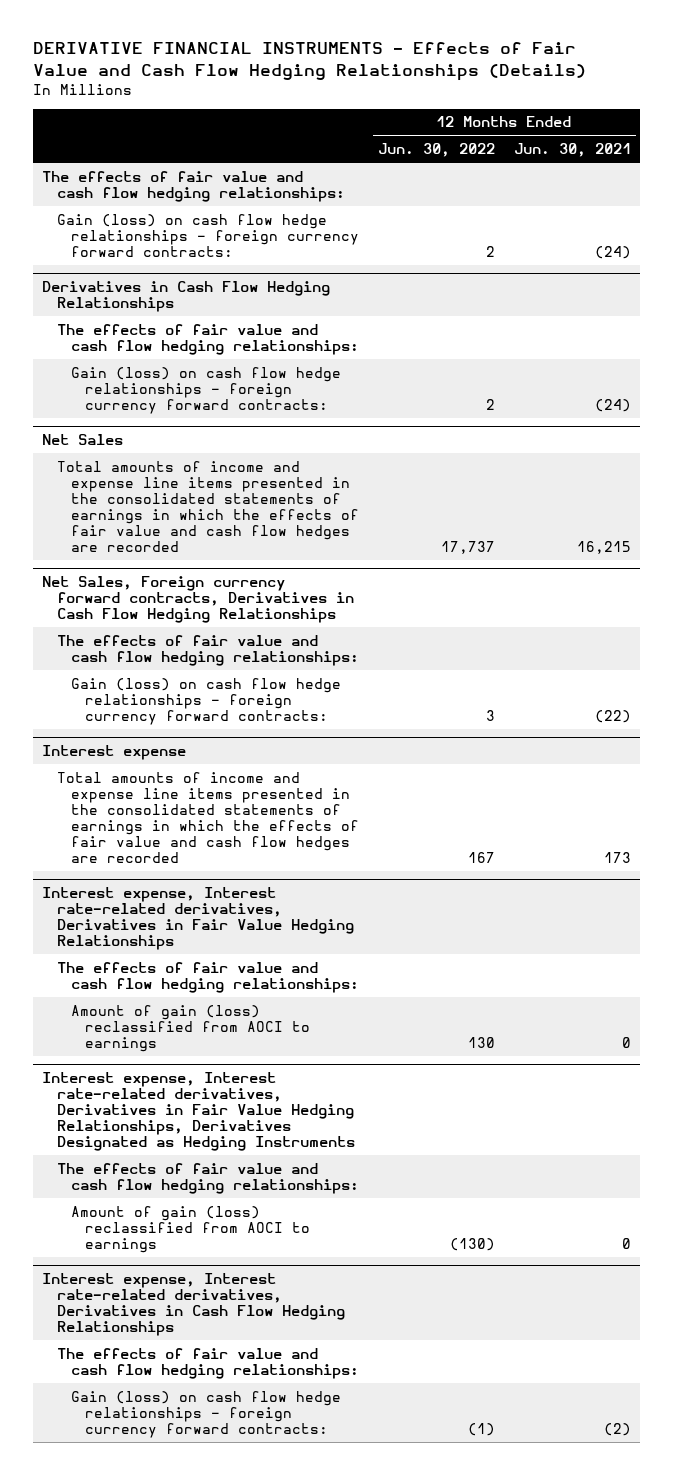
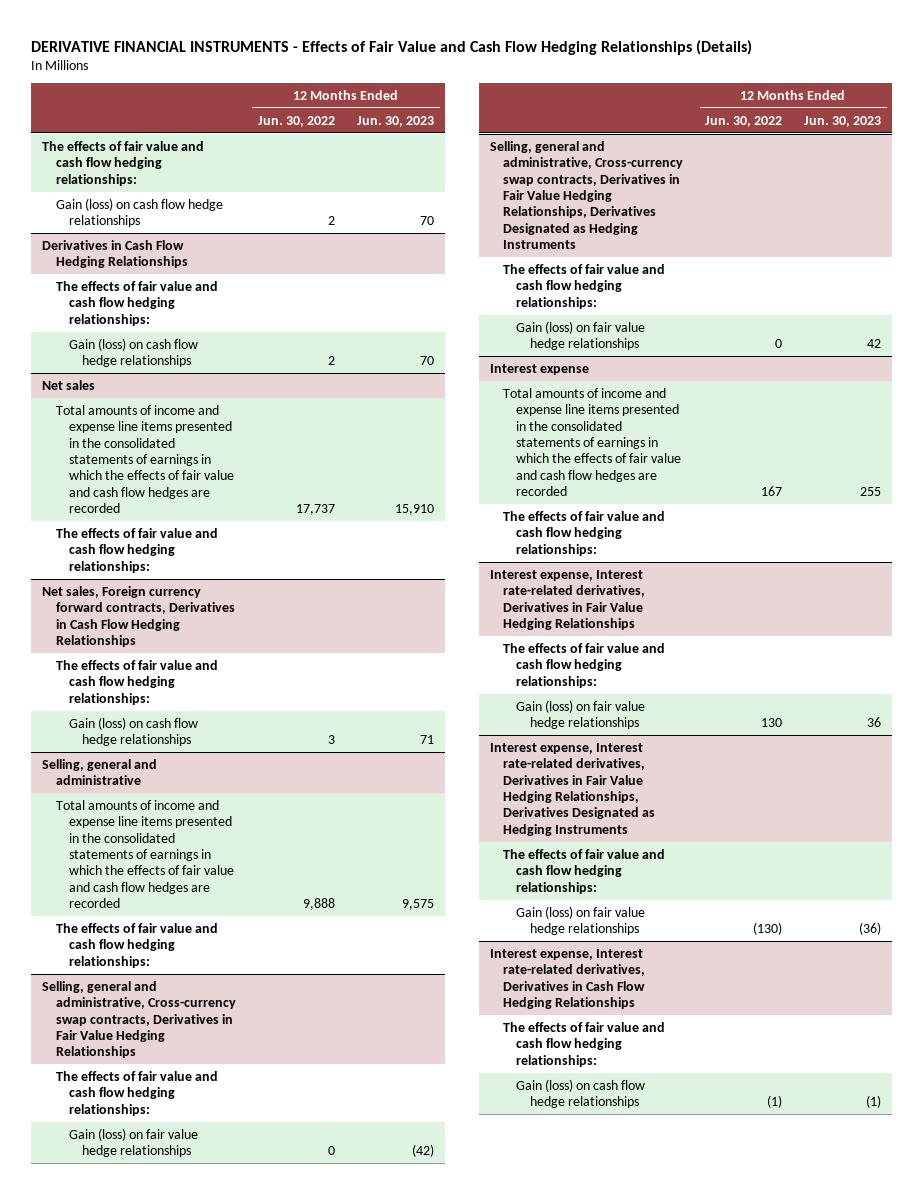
- | 12 Months Ended Jun. 30, 2022 | 12 Months Ended Jun. 30, 2021
+ | 12 Months Ended Jun. 30, 2022 | 12 Months Ended Jun. 30, 2023
- Gain (loss) on cash flow hedge relationships - foreign currency forward contracts: | 2 | (24)
+ Gain (loss) on cash flow hedge relationships | 2 | 70
@ Derivatives in Cash Flow Hedging Relationships
- Gain (loss) on cash flow hedge relationships - foreign currency forward contracts: | 2 | (24)
- Net Sales
@ Derivatives in Cash Flow Hedging Relationships
+ Gain (loss) on cash flow hedge relationships | 2 | 70
+ Net sales
- Net Sales, Foreign currency forward contracts, Derivatives in Cash Flow Hedging Relationships
- Gain (loss) on cash flow hedge relationships - foreign currency forward contracts: | 3 | (22)
+ Net sales, Foreign currency forward contracts, Derivatives in Cash Flow Hedging Relationships
+ The effects of fair value and cash flow hedging relationships:
+ Gain (loss) on cash flow hedge relationships | 3 | 71
+ Selling, general and administrative
+ Total amounts of income and expense line items presented in the consolidated statements of earnings in which the effects of fair value and cash flow hedges are recorded | 9,888 | 9,575
+ The effects of fair value and cash flow hedging relationships:
+ Selling, general and administrative, Cross-currency swap contracts, Derivatives in Fair Value Hedging Relationships
+ The effects of fair value and cash flow hedging relationships:
+ Gain (loss) on fair value hedge relationships | 0 | (42)
+ Selling, general and administrative, Cross-currency swap contracts, Derivatives in Fair Value Hedging Relationships, Derivatives Designated as Hedging Instruments
+ The effects of fair value and cash flow hedging relationships:
+ Gain (loss) on fair value hedge relationships | 0 | 42
@ Interest expense
+ The effects of fair value and cash flow hedging relationships:
@ Interest expense, Interest rate-related derivatives, Derivatives in Fair Value Hedging Relationships
- Amount of gain (loss) reclassified from AOCI to earnings | 130 | 0
+ Gain (loss) on fair value hedge relationships | 130 | 36
@ Interest expense, Interest rate-related derivatives, Derivatives in Fair Value Hedging Relationships, Derivatives Designated as Hedging Instruments
- Amount of gain (loss) reclassified from AOCI to earnings | (130) | 0
+ Gain (loss) on fair value hedge relationships | (130) | (36)
@ Interest expense, Interest rate-related derivatives, Derivatives in Cash Flow Hedging Relationships
- Gain (loss) on cash flow hedge relationships - foreign currency forward contracts: | (1) | (2)
+ Gain (loss) on cash flow hedge relationships | (1) | (1)

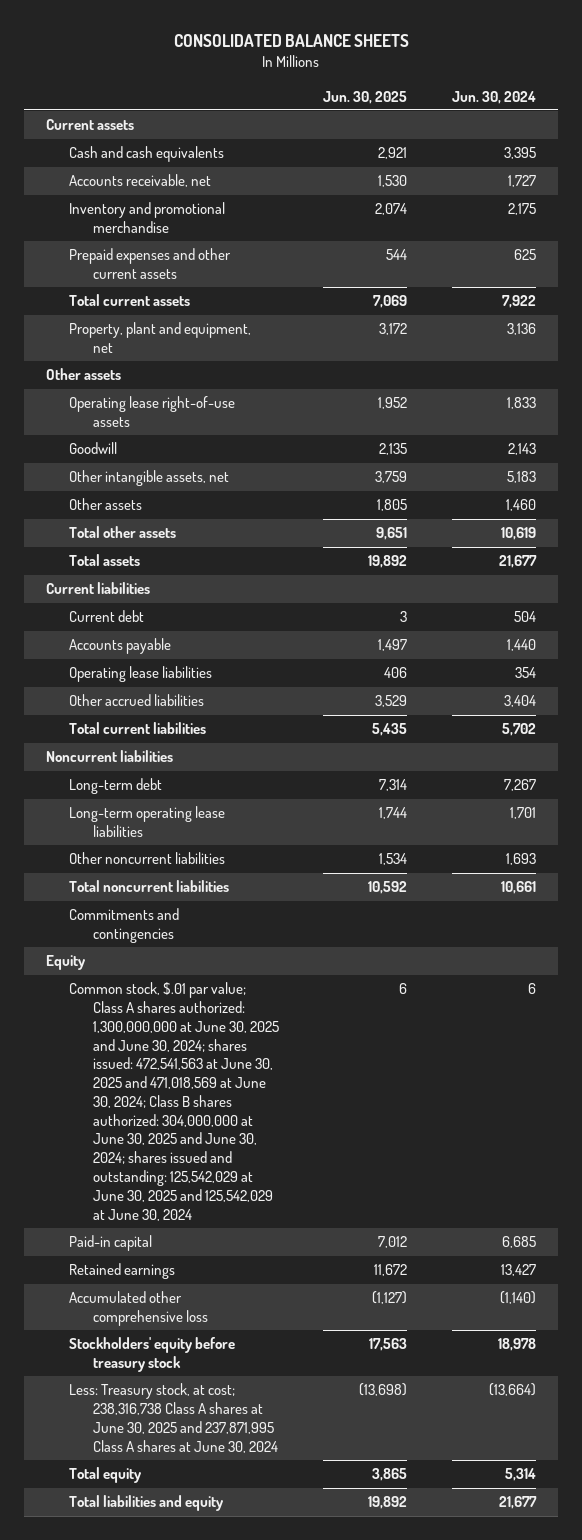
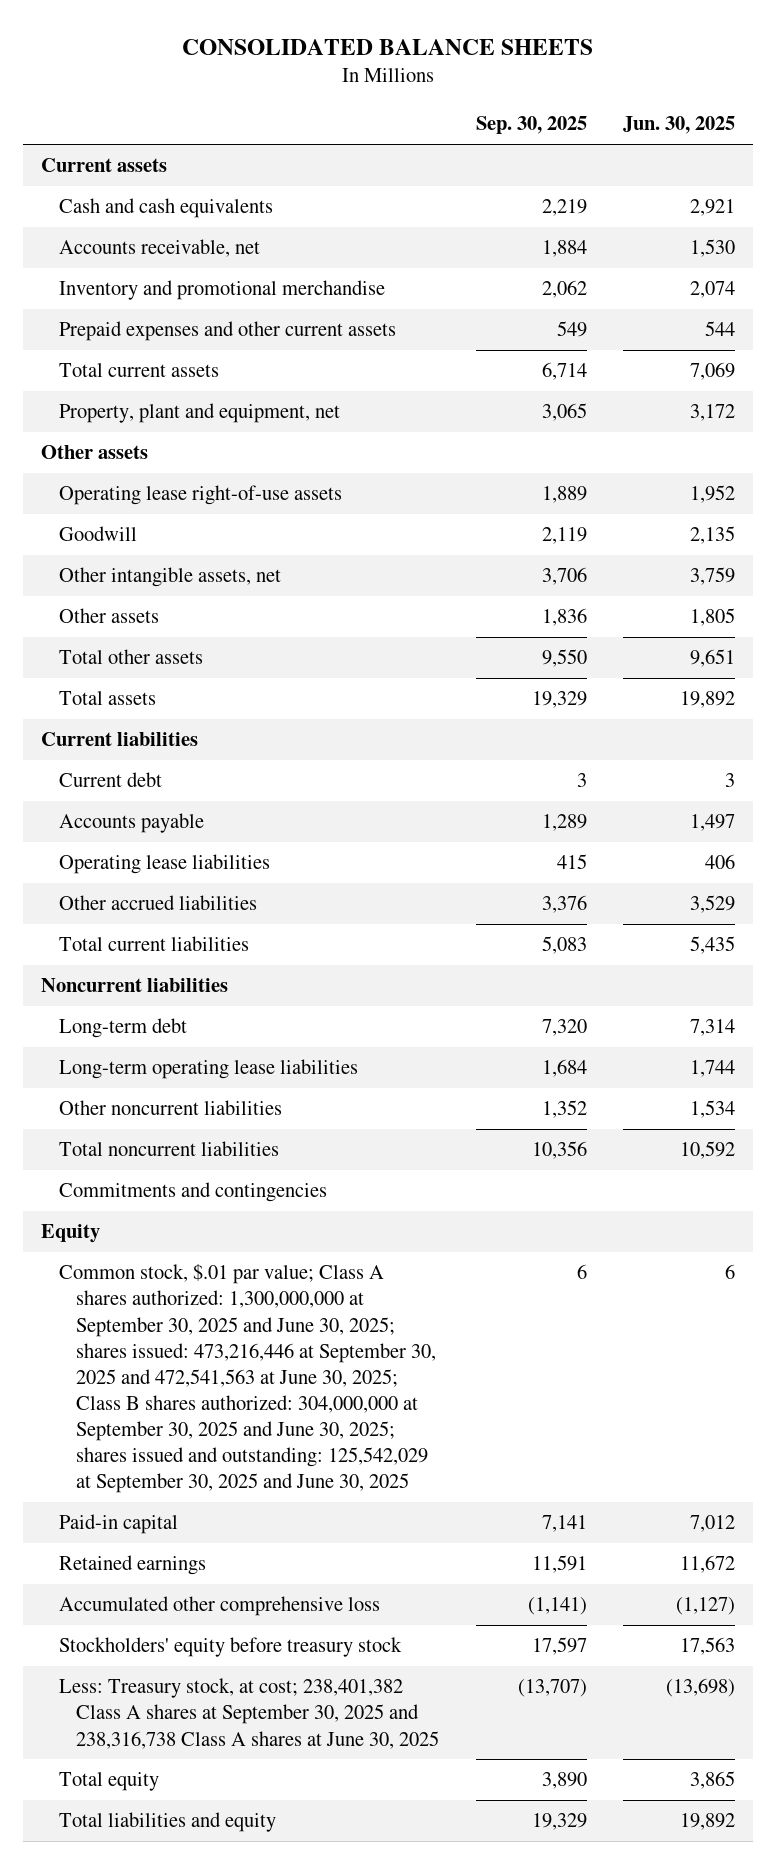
- | Jun. 30, 2025 | Jun. 30, 2024
+ | Sep. 30, 2025 | Jun. 30, 2025
- Common stock, $.01 par value; Class A shares authorized: 1,300,000,000 at June 30, 2025 and June 30, 2024; shares issued: 472,541,563 at June 30, 2025 and 471,018,569 at June 30, 2024; Class B shares authorized: 304,000,000 at June 30, 2025 and June 30, 2024; shares issued and outstanding: 125,542,029 at June 30, 2025 and 125,542,029 at June 30, 2024 | 6 | 6
+ Common stock, $.01 par value; Class A shares authorized: 1,300,000,000 at September 30, 2025 and June 30, 2025; shares issued: 473,216,446 at September 30, 2025 and 472,541,563 at June 30, 2025; Class B shares authorized: 304,000,000 at September 30, 2025 and June 30, 2025; shares issued and outstanding: 125,542,029 at September 30, 2025 and June 30, 2025 | 6 | 6
- Less: Treasury stock, at cost; 238,316,738 Class A shares at June 30, 2025 and 237,871,995 Class A shares at June 30, 2024 | (13,698) | (13,664)
+ Less: Treasury stock, at cost; 238,401,382 Class A shares at September 30, 2025 and 238,316,738 Class A shares at June 30, 2025 | (13,707) | (13,698)

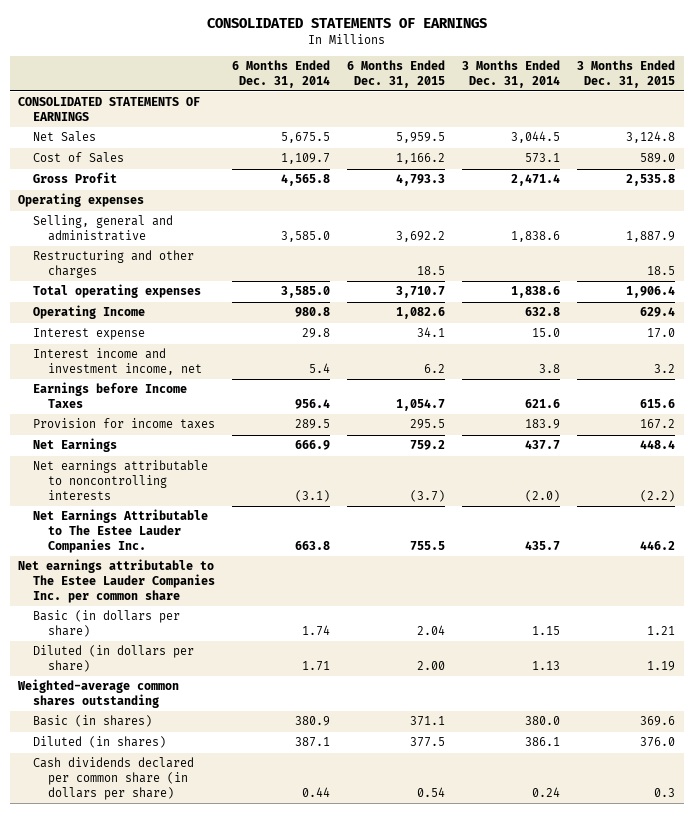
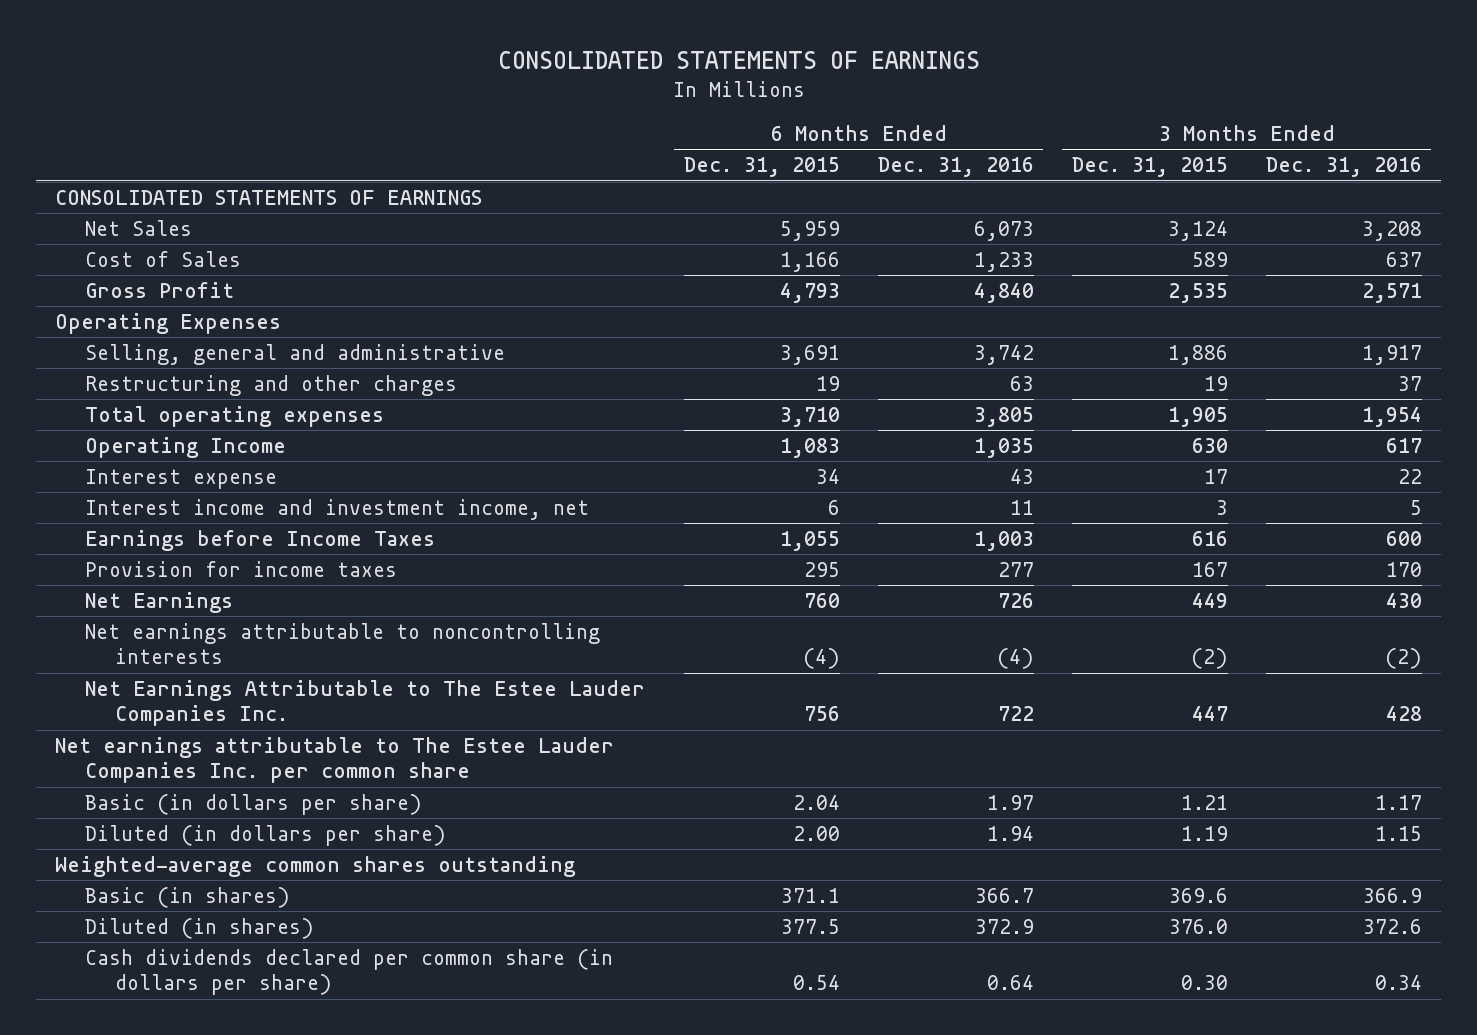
- | 6 Months Ended Dec. 31, 2014 | 6 Months Ended Dec. 31, 2015 | 3 Months Ended Dec. 31, 2014 | 3 Months Ended Dec. 31, 2015
+ | 6 Months Ended Dec. 31, 2015 | 6 Months Ended Dec. 31, 2016 | 3 Months Ended Dec. 31, 2015 | 3 Months Ended Dec. 31, 2016
- Net Sales | 5,675.5 | 5,959.5 | 3,044.5 | 3,124.8
- Cost of Sales | 1,109.7 | 1,166.2 | 573.1 | 589.0
- Gross Profit | 4,565.8 | 4,793.3 | 2,471.4 | 2,535.8
- Operating expenses
- Selling, general and administrative | 3,585.0 | 3,692.2 | 1,838.6 | 1,887.9
- Restructuring and other charges | | 18.5 | | 18.5
- Total operating expenses | 3,585.0 | 3,710.7 | 1,838.6 | 1,906.4
- Operating Income | 980.8 | 1,082.6 | 632.8 | 629.4
- Interest expense | 29.8 | 34.1 | 15.0 | 17.0
- Interest income and investment income, net | 5.4 | 6.2 | 3.8 | 3.2
- Earnings before Income Taxes | 956.4 | 1,054.7 | 621.6 | 615.6
- Provision for income taxes | 289.5 | 295.5 | 183.9 | 167.2
- Net Earnings | 666.9 | 759.2 | 437.7 | 448.4
- Net earnings attributable to noncontrolling interests | (3.1) | (3.7) | (2.0) | (2.2)
- Net Earnings Attributable to The Estee Lauder Companies Inc. | 663.8 | 755.5 | 435.7 | 446.2
+ Net Sales | 5,959 | 6,073 | 3,124 | 3,208
+ Cost of Sales | 1,166 | 1,233 | 589 | 637
+ Gross Profit | 4,793 | 4,840 | 2,535 | 2,571
+ Operating Expenses
+ Selling, general and administrative | 3,691 | 3,742 | 1,886 | 1,917
+ Restructuring and other charges | 19 | 63 | 19 | 37
+ Total operating expenses | 3,710 | 3,805 | 1,905 | 1,954
+ Operating Income | 1,083 | 1,035 | 630 | 617
+ Interest expense | 34 | 43 | 17 | 22
+ Interest income and investment income, net | 6 | 11 | 3 | 5
+ Earnings before Income Taxes | 1,055 | 1,003 | 616 | 600
+ Provision for income taxes | 295 | 277 | 167 | 170
+ Net Earnings | 760 | 726 | 449 | 430
+ Net earnings attributable to noncontrolling interests | (4) | (4) | (2) | (2)
+ Net Earnings Attributable to The Estee Lauder Companies Inc. | 756 | 722 | 447 | 428
- Cash dividends declared per common share (in dollars per share) | 0.44 | 0.54 | 0.24 | 0.3
+ Cash dividends declared per common share (in dollars per share) | 0.54 | 0.64 | 0.30 | 0.34

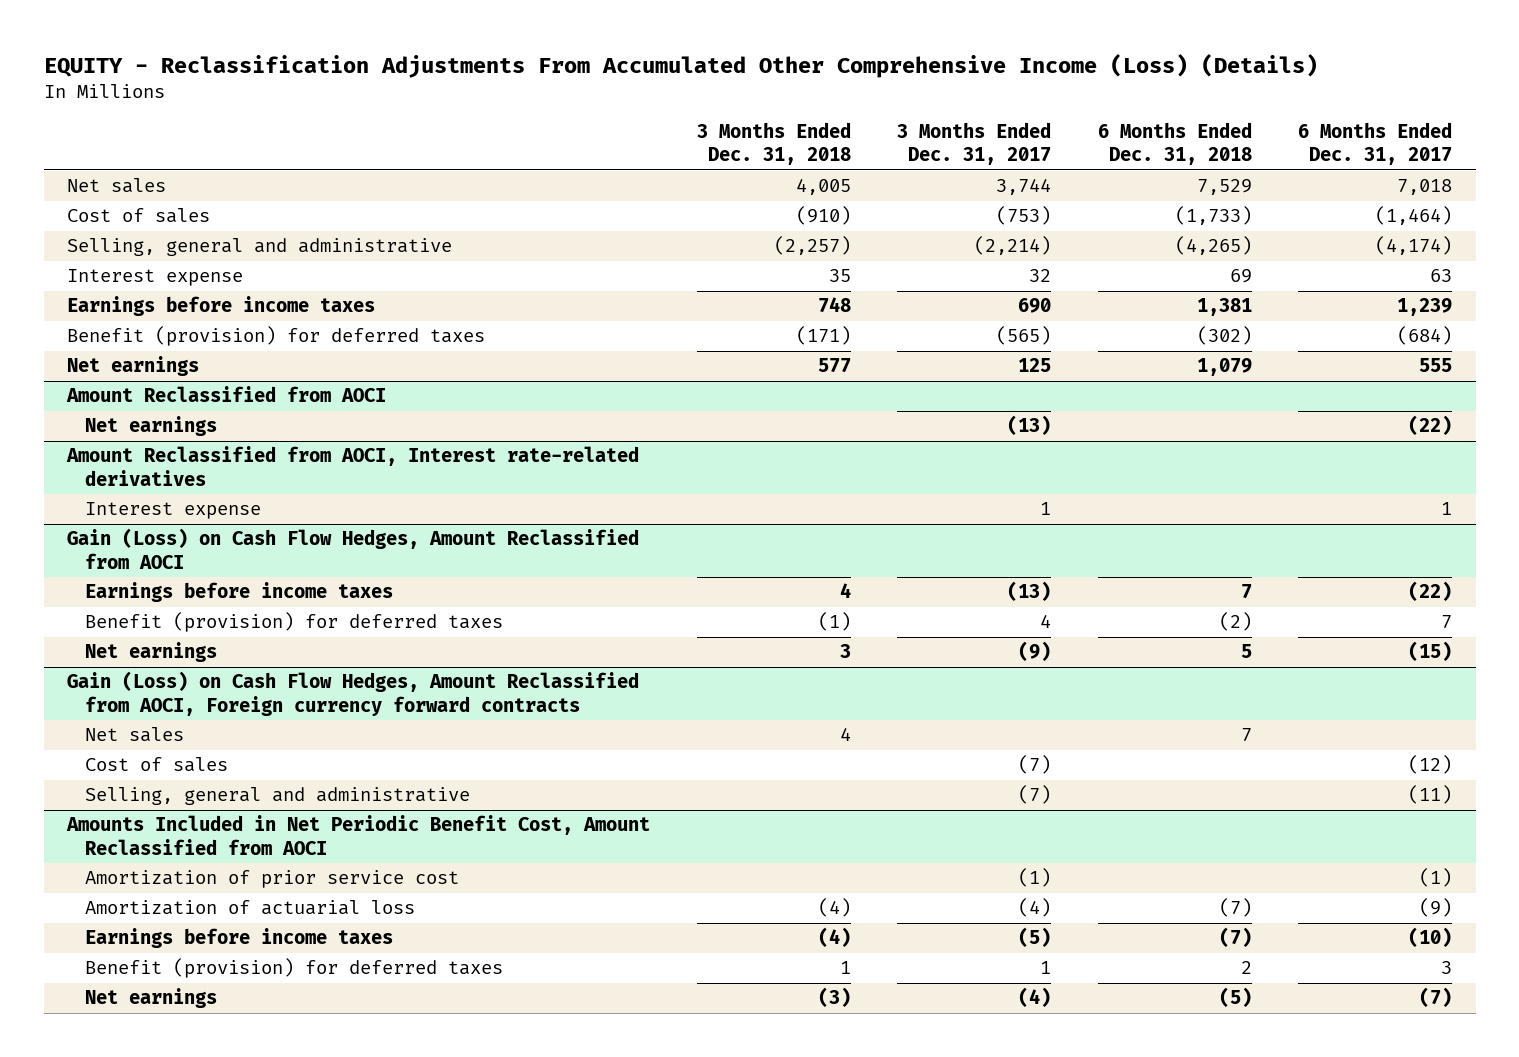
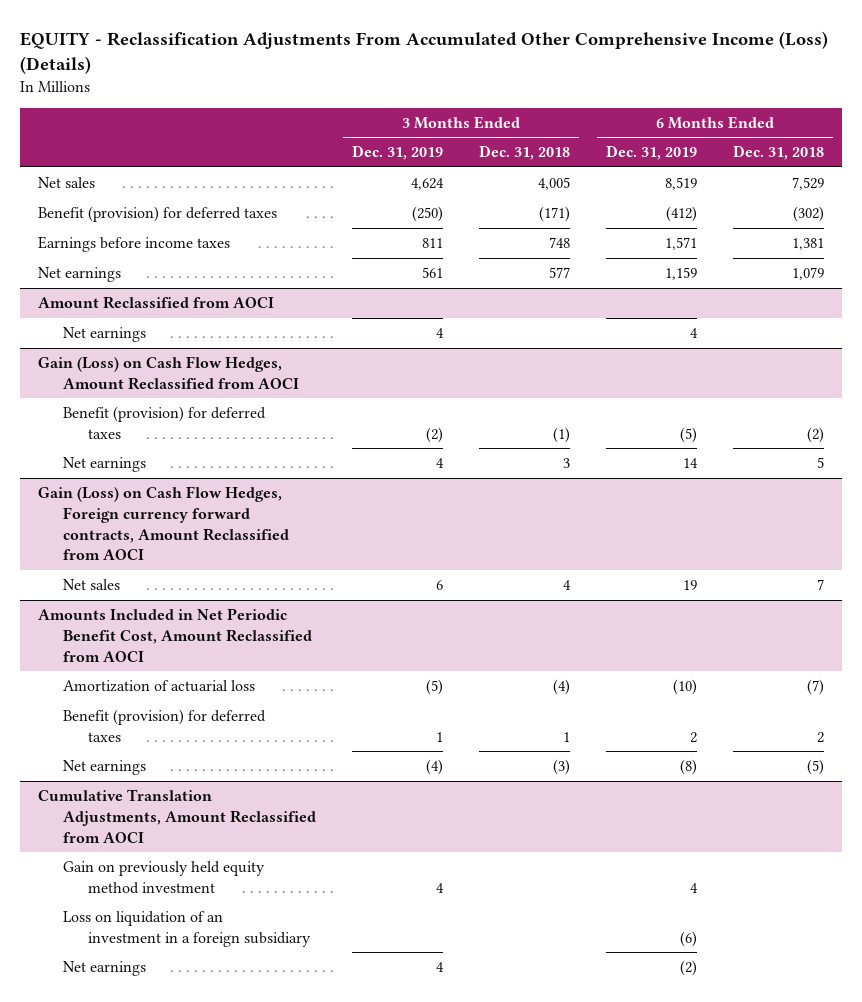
- | 3 Months Ended Dec. 31, 2018 | 3 Months Ended Dec. 31, 2017 | 6 Months Ended Dec. 31, 2018 | 6 Months Ended Dec. 31, 2017
+ | 3 Months Ended Dec. 31, 2019 | 3 Months Ended Dec. 31, 2018 | 6 Months Ended Dec. 31, 2019 | 6 Months Ended Dec. 31, 2018
- Cost of sales | (910) | (753) | (1,733) | (1,464)
- Selling, general and administrative | (2,257) | (2,214) | (4,265) | (4,174)
- Interest expense | 35 | 32 | 69 | 63
moved down: Earnings before income taxes | 811 | 748 | 1,571 | 1,381
- Amount Reclassified from AOCI, Interest rate-related derivatives
- Interest expense | | 1 | | 1
@ Gain (Loss) on Cash Flow Hedges, Amount Reclassified from AOCI
- Earnings before income taxes | 4 | (13) | 7 | (22)
- Gain (Loss) on Cash Flow Hedges, Amount Reclassified from AOCI, Foreign currency forward contracts
+ Gain (Loss) on Cash Flow Hedges, Foreign currency forward contracts, Amount Reclassified from AOCI
- Cost of sales | | (7) | | (12)
- Selling, general and administrative | | (7) | | (11)
@ Amounts Included in Net Periodic Benefit Cost, Amount Reclassified from AOCI
- Amortization of prior service cost | | (1) | | (1)
- Earnings before income taxes | (4) | (5) | (7) | (10)
+ Cumulative Translation Adjustments, Amount Reclassified from AOCI
+ Gain on previously held equity method investment | 4 | | 4 |
+ Loss on liquidation of an investment in a foreign subsidiary | | | (6) |
+ Net earnings | 4 | | (2) |

